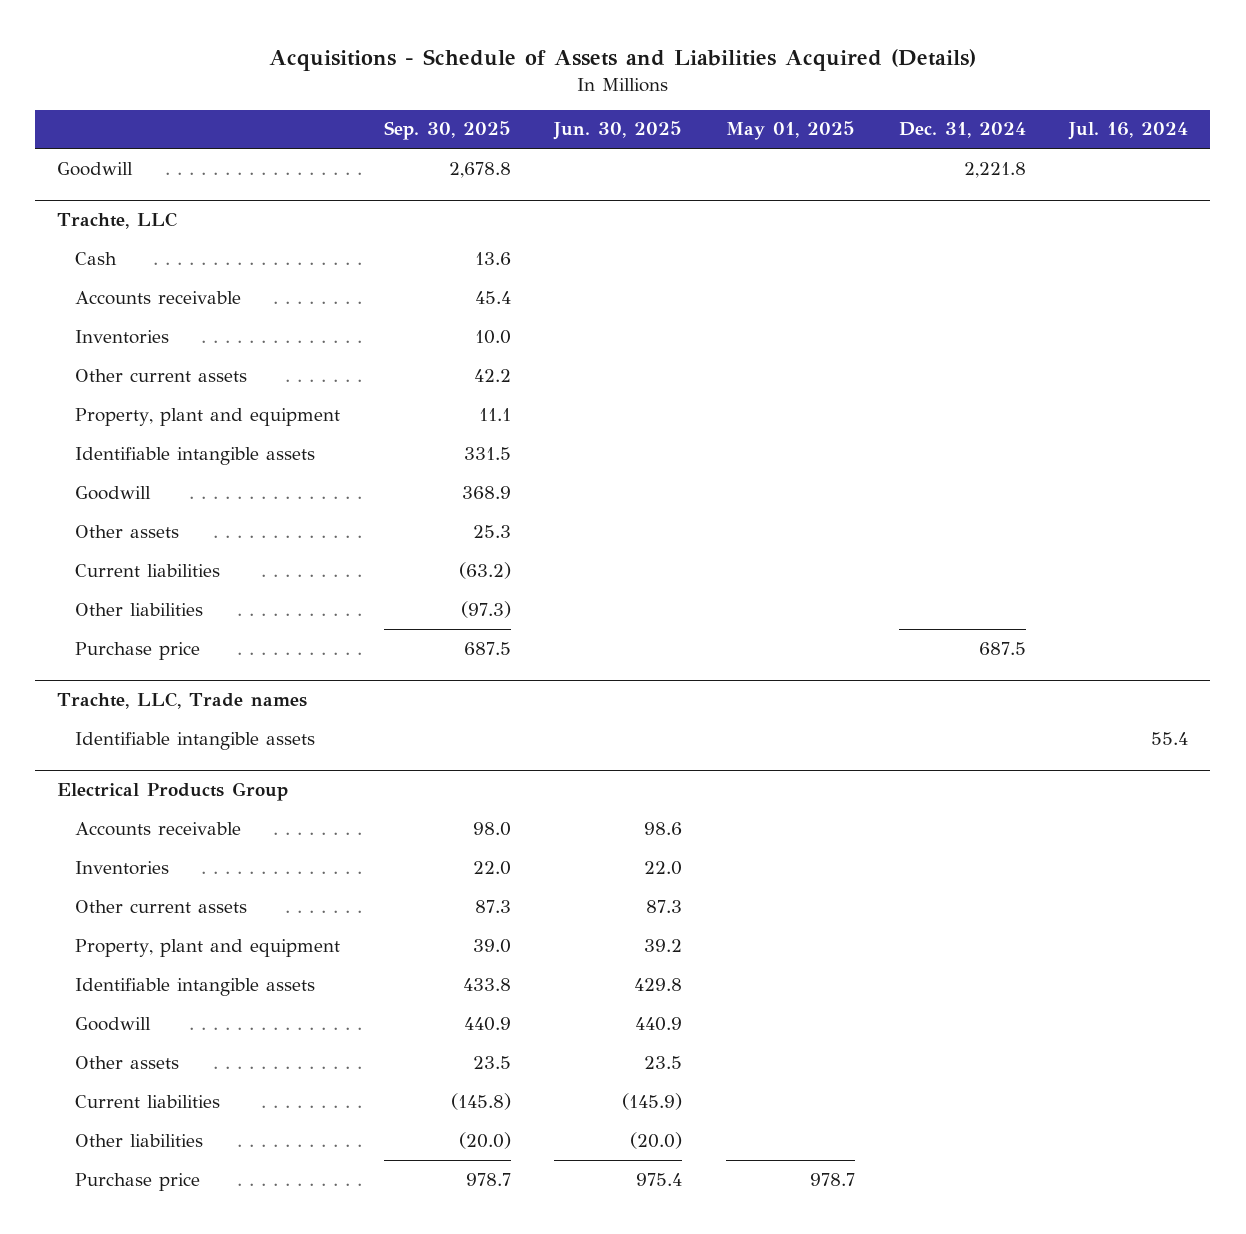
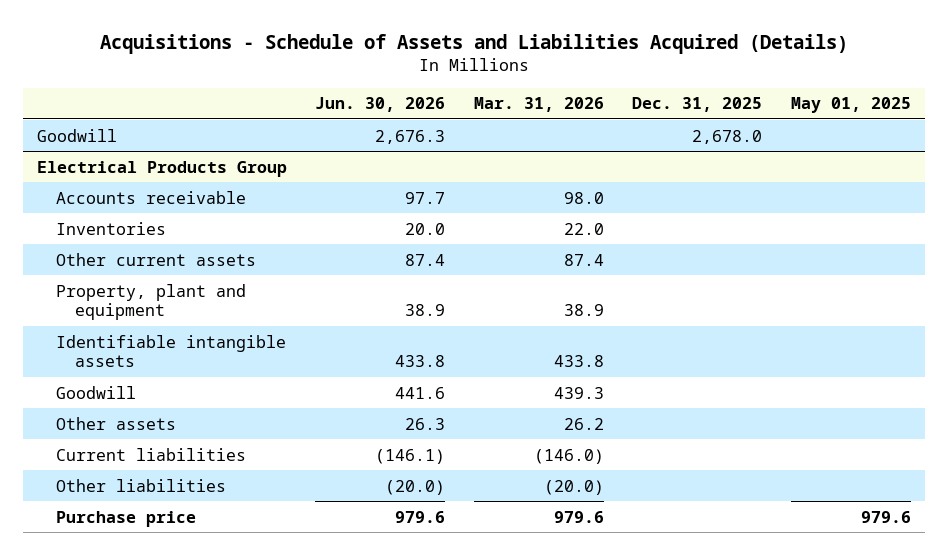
- | Sep. 30, 2025 | Jun. 30, 2025 | May 01, 2025 | Dec. 31, 2024 | Jul. 16, 2024
+ | Jun. 30, 2026 | Mar. 31, 2026 | Dec. 31, 2025 | May 01, 2025
- Trachte, LLC
- Cash | 13.6 | | | |
- Accounts receivable | 45.4 | | | |
- Inventories | 10.0 | | | |
- Other current assets | 42.2 | | | |
- Property, plant and equipment | 11.1 | | | |
- Identifiable intangible assets | 331.5 | | | |
- Goodwill | 368.9 | | | |
- Other assets | 25.3 | | | |
- Current liabilities | (63.2) | | | |
- Other liabilities | (97.3) | | | |
- Purchase price | 687.5 | | | 687.5 |
- Trachte, LLC, Trade names
- Identifiable intangible assets | | | | | 55.4
@ Electrical Products Group
- Purchase price | 978.7 | 975.4 | 978.7 | |
+ Purchase price | 979.6 | 979.6 | | 979.6

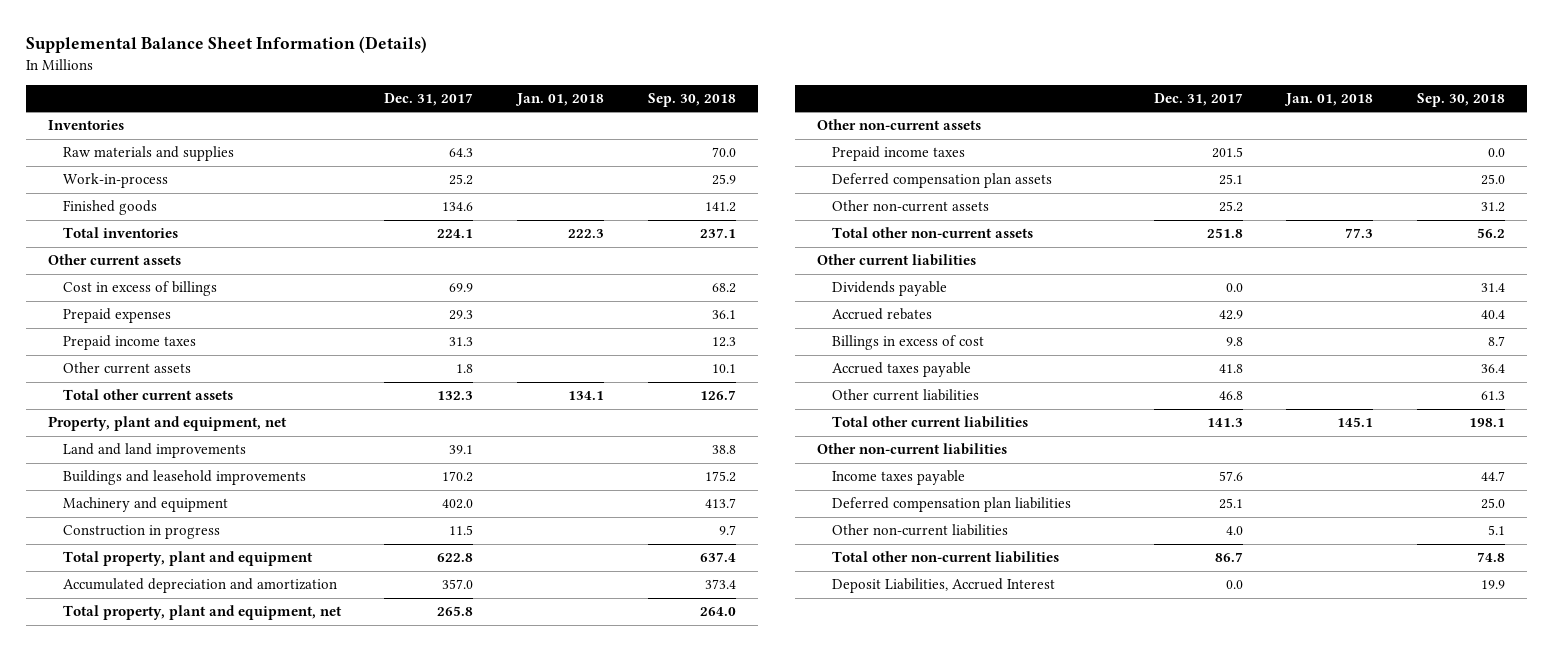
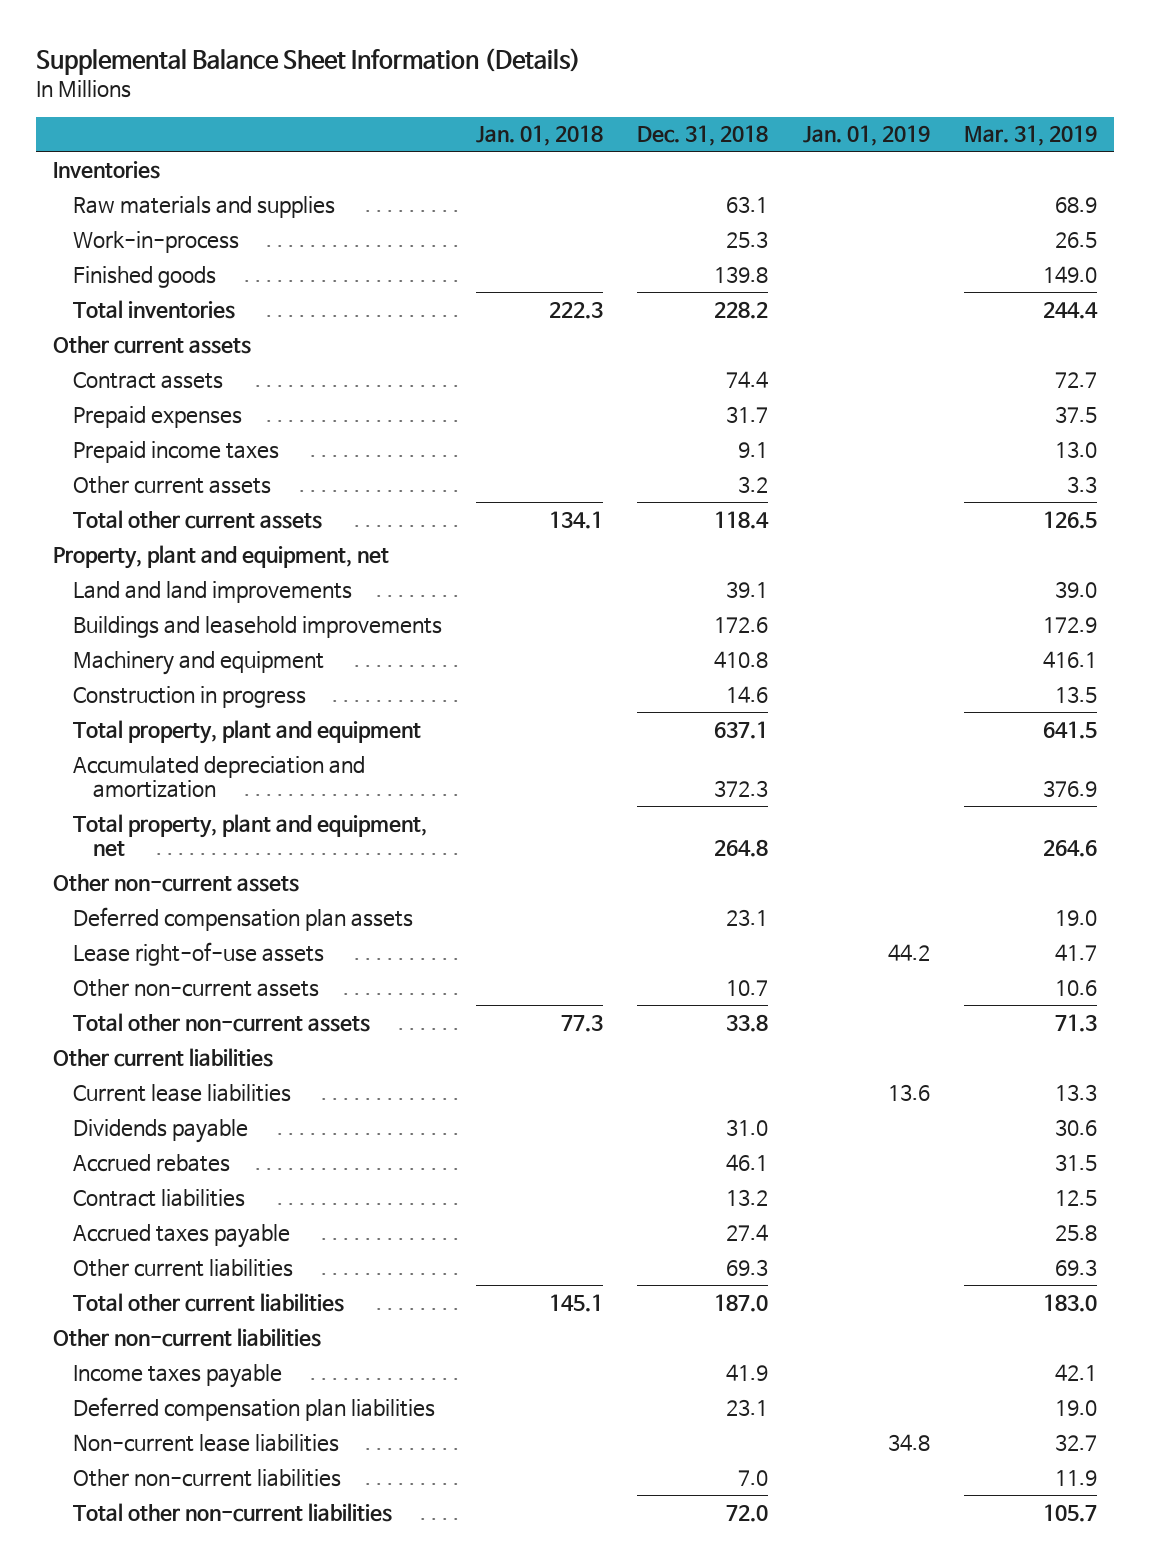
- | Dec. 31, 2017 | Jan. 01, 2018 | Sep. 30, 2018
+ | Jan. 01, 2018 | Dec. 31, 2018 | Jan. 01, 2019 | Mar. 31, 2019
- Cost in excess of billings | 69.9 | | 68.2
+ Contract assets | | 74.4 | | 72.7
- Prepaid income taxes | 201.5 | | 0.0
+ Lease right-of-use assets | | | 44.2 | 41.7
+ Current lease liabilities | | | 13.6 | 13.3
- Billings in excess of cost | 9.8 | | 8.7
+ Contract liabilities | | 13.2 | | 12.5
+ Non-current lease liabilities | | | 34.8 | 32.7
- Deposit Liabilities, Accrued Interest | 0.0 | | 19.9

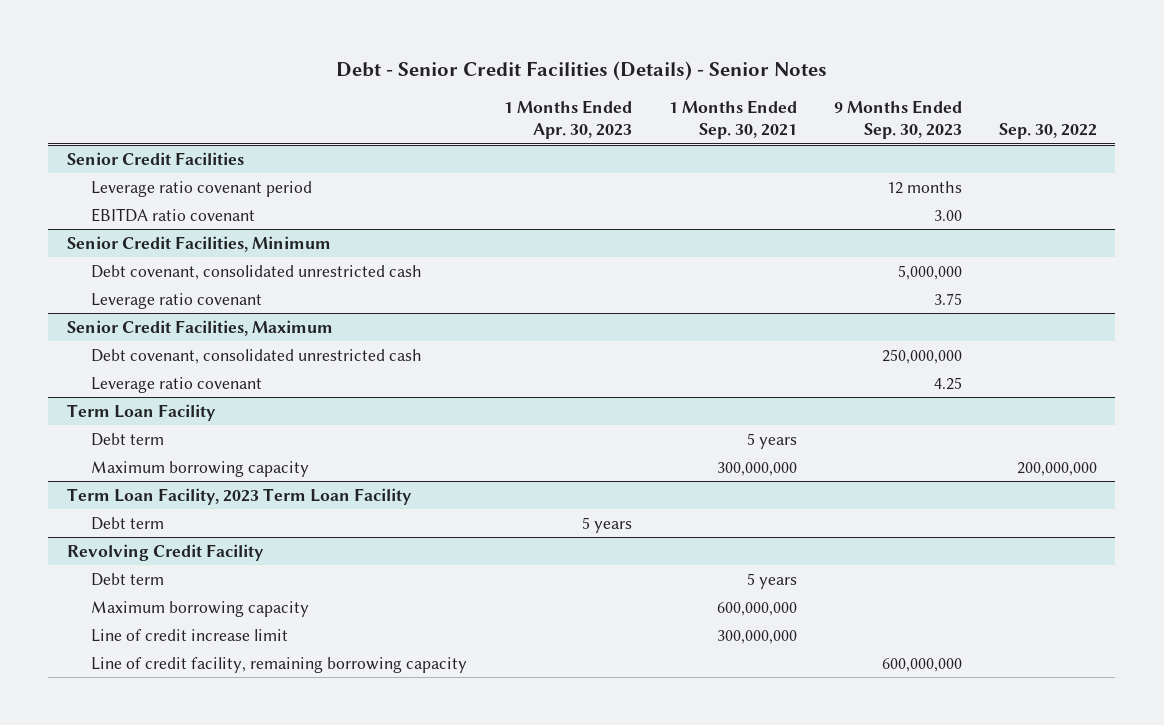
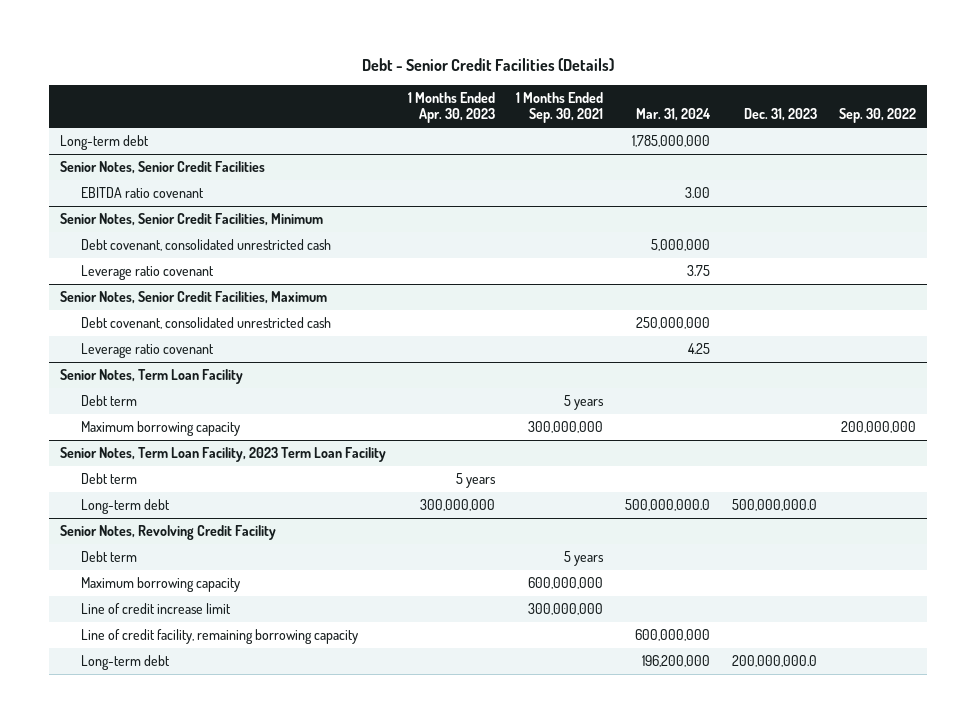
- Debt - Senior Credit Facilities (Details) - Senior Notes
+ Debt - Senior Credit Facilities (Details)
- | 1 Months Ended Apr. 30, 2023 | 1 Months Ended Sep. 30, 2021 | 9 Months Ended Sep. 30, 2023 | Sep. 30, 2022
+ | 1 Months Ended Apr. 30, 2023 | 1 Months Ended Sep. 30, 2021 | Mar. 31, 2024 | Dec. 31, 2023 | Sep. 30, 2022
- Senior Credit Facilities
- Leverage ratio covenant period | | | 12 months |
+ Long-term debt | | | 1,785,000,000 | |
+ Senior Notes, Senior Credit Facilities
- Senior Credit Facilities, Minimum
+ Senior Notes, Senior Credit Facilities, Minimum
- Senior Credit Facilities, Maximum
+ Senior Notes, Senior Credit Facilities, Maximum
- Term Loan Facility
+ Senior Notes, Term Loan Facility
- Term Loan Facility, 2023 Term Loan Facility
+ Senior Notes, Term Loan Facility, 2023 Term Loan Facility
- Revolving Credit Facility
+ Long-term debt | 300,000,000 | | 500,000,000.0 | 500,000,000.0 |
+ Senior Notes, Revolving Credit Facility
+ Long-term debt | | | 196,200,000 | 200,000,000.0 |

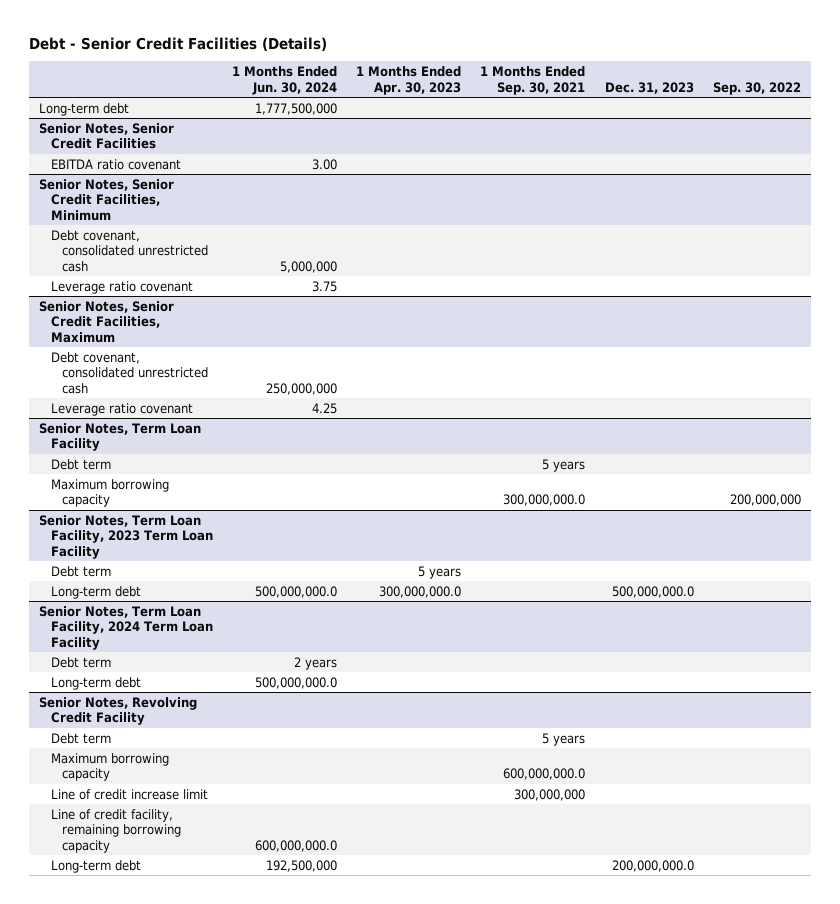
- | 1 Months Ended Apr. 30, 2023 | 1 Months Ended Sep. 30, 2021 | Mar. 31, 2024 | Dec. 31, 2023 | Sep. 30, 2022
+ | 1 Months Ended Jun. 30, 2024 | 1 Months Ended Apr. 30, 2023 | 1 Months Ended Sep. 30, 2021 | Dec. 31, 2023 | Sep. 30, 2022
@ Senior Notes, Term Loan Facility
- Maximum borrowing capacity | | 300,000,000 | | | 200,000,000
+ Maximum borrowing capacity | | | 300,000,000.0 | | 200,000,000
@ Senior Notes, Term Loan Facility, 2023 Term Loan Facility
- Long-term debt | 300,000,000 | | 500,000,000.0 | 500,000,000.0 |
+ Long-term debt | 500,000,000.0 | 300,000,000.0 | | 500,000,000.0 |
+ Senior Notes, Term Loan Facility, 2024 Term Loan Facility
+ Debt term | 2 years | | | |
+ Long-term debt | 500,000,000.0 | | | |
@ Senior Notes, Revolving Credit Facility
- Maximum borrowing capacity | | 600,000,000 | | |
+ Maximum borrowing capacity | | | 600,000,000.0 | |

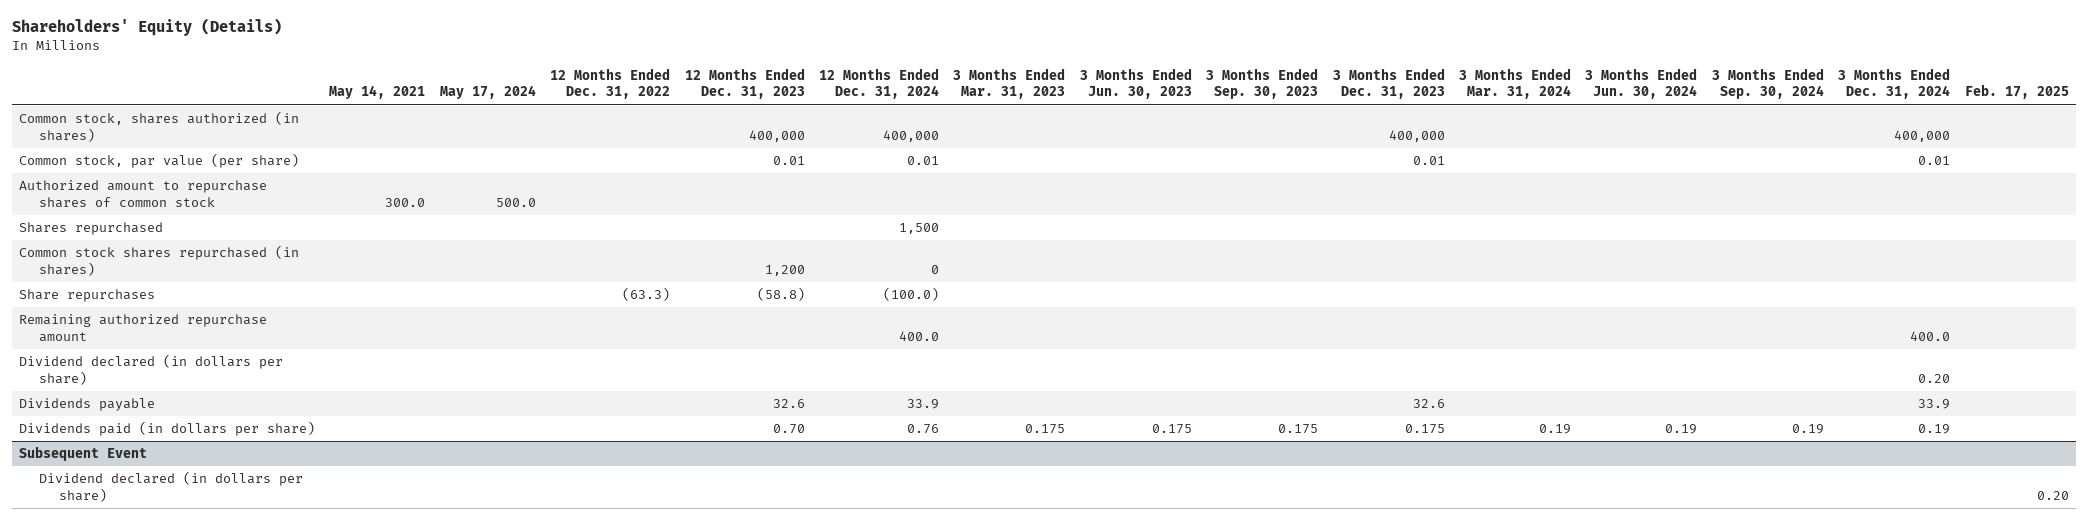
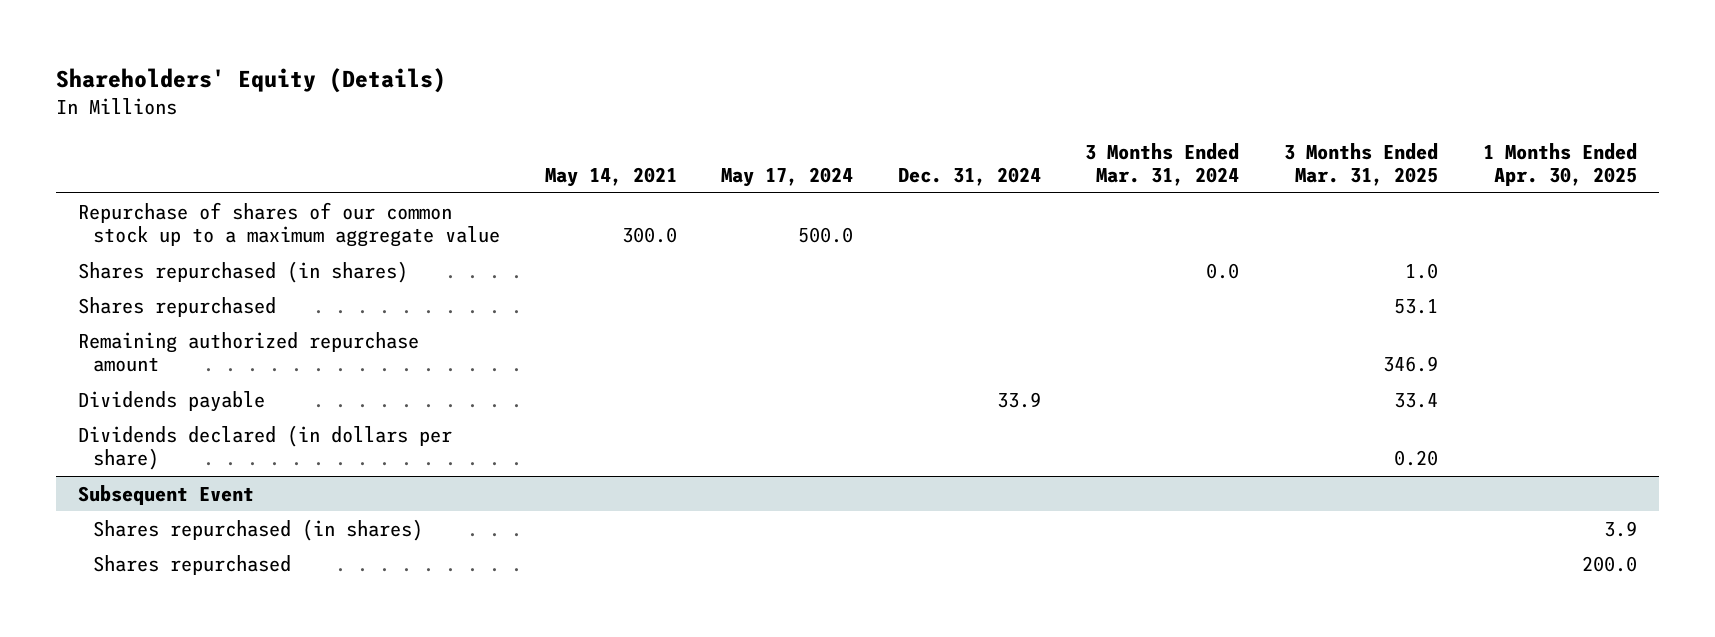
- | May 14, 2021 | May 17, 2024 | 12 Months Ended Dec. 31, 2022 | 12 Months Ended Dec. 31, 2023 | 12 Months Ended Dec. 31, 2024 | 3 Months Ended Mar. 31, 2023 | 3 Months Ended Jun. 30, 2023 | 3 Months Ended Sep. 30, 2023 | 3 Months Ended Dec. 31, 2023 | 3 Months Ended Mar. 31, 2024 | 3 Months Ended Jun. 30, 2024 | 3 Months Ended Sep. 30, 2024 | 3 Months Ended Dec. 31, 2024 | Feb. 17, 2025
+ | May 14, 2021 | May 17, 2024 | Dec. 31, 2024 | 3 Months Ended Mar. 31, 2024 | 3 Months Ended Mar. 31, 2025 | 1 Months Ended Apr. 30, 2025
- Common stock, shares authorized (in shares) | | | | 400,000 | 400,000 | | | | 400,000 | | | | 400,000 |
- Common stock, par value (per share) | | | | 0.01 | 0.01 | | | | 0.01 | | | | 0.01 |
- Authorized amount to repurchase shares of common stock | 300.0 | 500.0 | | | | | | | | | | | |
+ Repurchase of shares of our common stock up to a maximum aggregate value | 300.0 | 500.0 | | | |
+ Shares repurchased (in shares) | | | | 0.0 | 1.0 |
- Common stock shares repurchased (in shares) | | | | 1,200 | 0 | | | | | | | | |
- Share repurchases | | | (63.3) | (58.8) | (100.0) | | | | | | | | |
- Dividend declared (in dollars per share) | | | | | | | | | | | | | 0.20 |
- Dividends paid (in dollars per share) | | | | 0.70 | 0.76 | 0.175 | 0.175 | 0.175 | 0.175 | 0.19 | 0.19 | 0.19 | 0.19 |
+ Dividends declared (in dollars per share) | | | | | 0.20 |
@ Subsequent Event
- Dividend declared (in dollars per share) | | | | | | | | | | | | | | 0.20
+ Shares repurchased (in shares) | | | | | | 3.9
+ Shares repurchased | | | | | | 200.0

